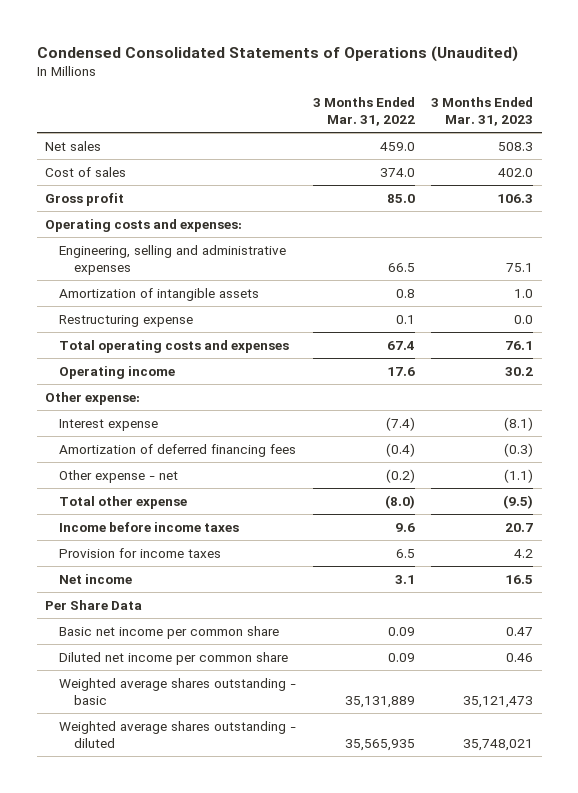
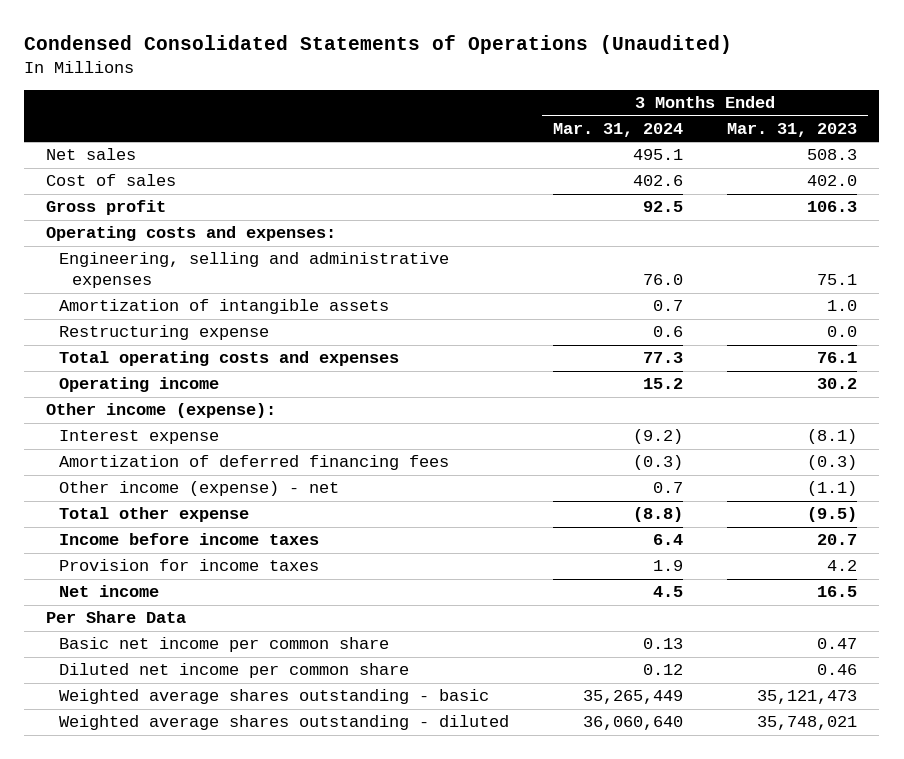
- | 3 Months Ended Mar. 31, 2022 | 3 Months Ended Mar. 31, 2023
+ | 3 Months Ended Mar. 31, 2024 | 3 Months Ended Mar. 31, 2023
- Other expense:
+ Other income (expense):
- Other expense - net | (0.2) | (1.1)
+ Other income (expense) - net | 0.7 | (1.1)

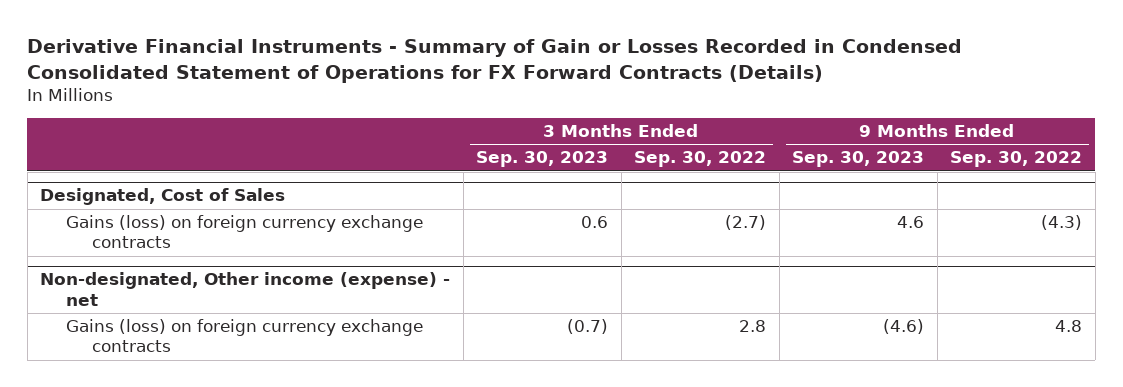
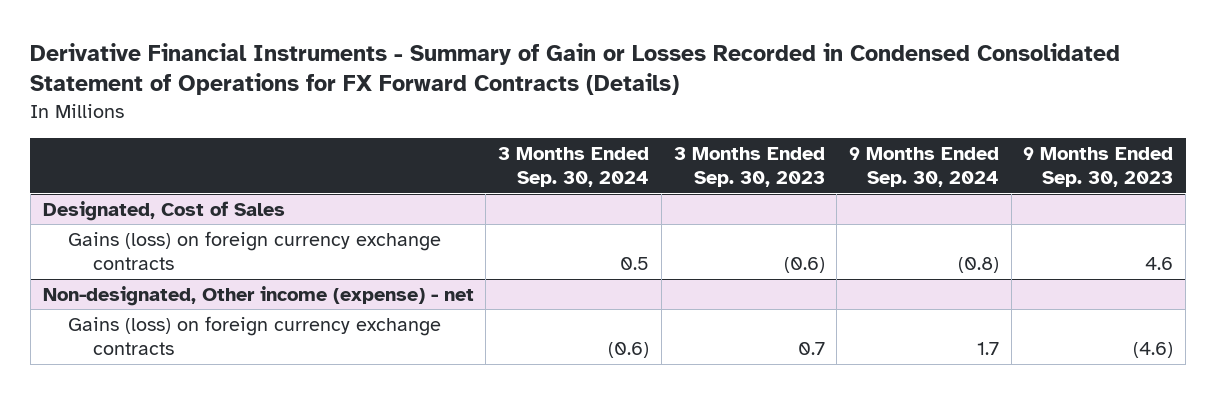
- | 3 Months Ended Sep. 30, 2023 | 3 Months Ended Sep. 30, 2022 | 9 Months Ended Sep. 30, 2023 | 9 Months Ended Sep. 30, 2022
+ | 3 Months Ended Sep. 30, 2024 | 3 Months Ended Sep. 30, 2023 | 9 Months Ended Sep. 30, 2024 | 9 Months Ended Sep. 30, 2023
@ Designated, Cost of Sales
- Gains (loss) on foreign currency exchange contracts | 0.6 | (2.7) | 4.6 | (4.3)
+ Gains (loss) on foreign currency exchange contracts | 0.5 | (0.6) | (0.8) | 4.6
@ Non-designated, Other income (expense) - net
- Gains (loss) on foreign currency exchange contracts | (0.7) | 2.8 | (4.6) | 4.8
+ Gains (loss) on foreign currency exchange contracts | (0.6) | 0.7 | 1.7 | (4.6)

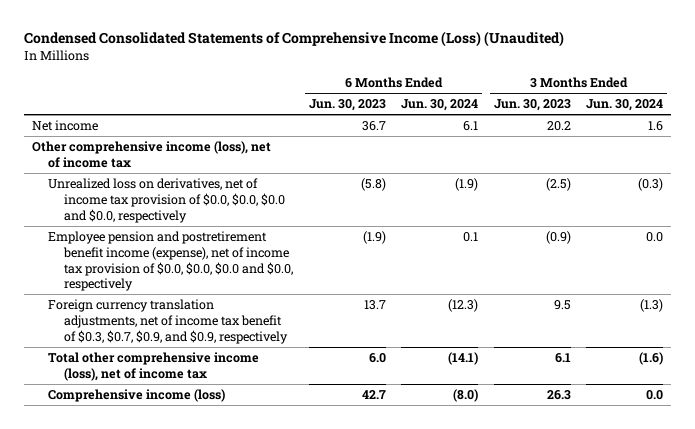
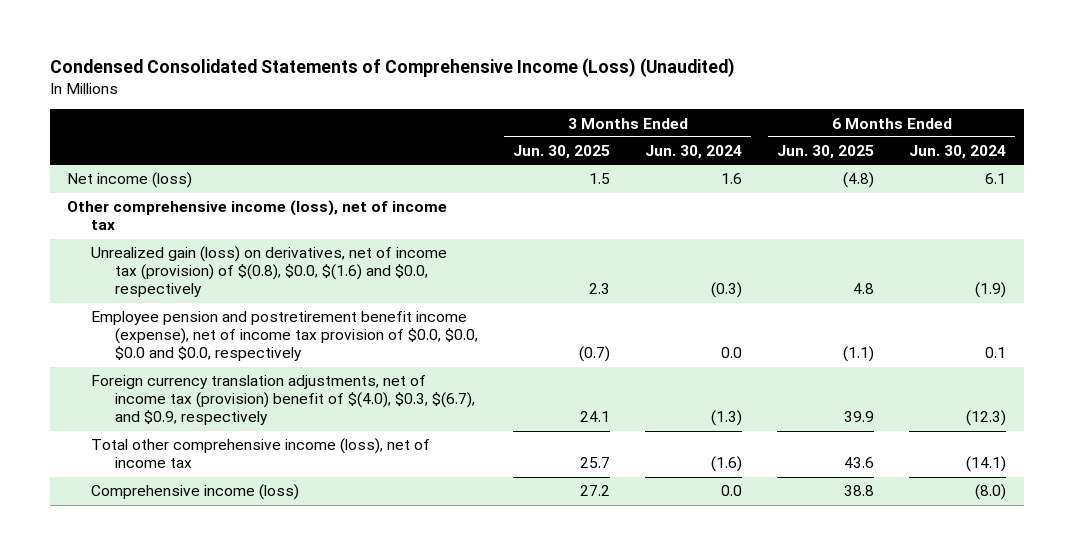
- | 6 Months Ended Jun. 30, 2023 | 6 Months Ended Jun. 30, 2024 | 3 Months Ended Jun. 30, 2023 | 3 Months Ended Jun. 30, 2024
+ | 3 Months Ended Jun. 30, 2025 | 3 Months Ended Jun. 30, 2024 | 6 Months Ended Jun. 30, 2025 | 6 Months Ended Jun. 30, 2024
- Net income | 36.7 | 6.1 | 20.2 | 1.6
+ Net income (loss) | 1.5 | 1.6 | (4.8) | 6.1
- Unrealized loss on derivatives, net of income tax provision of $0.0, $0.0, $0.0 and $0.0, respectively | (5.8) | (1.9) | (2.5) | (0.3)
+ Unrealized gain (loss) on derivatives, net of income tax (provision) of $(0.8), $0.0, $(1.6) and $0.0, respectively | 2.3 | (0.3) | 4.8 | (1.9)
- Foreign currency translation adjustments, net of income tax benefit of $0.3, $0.7, $0.9, and $0.9, respectively | 13.7 | (12.3) | 9.5 | (1.3)
+ Foreign currency translation adjustments, net of income tax (provision) benefit of $(4.0), $0.3, $(6.7), and $0.9, respectively | 24.1 | (1.3) | 39.9 | (12.3)

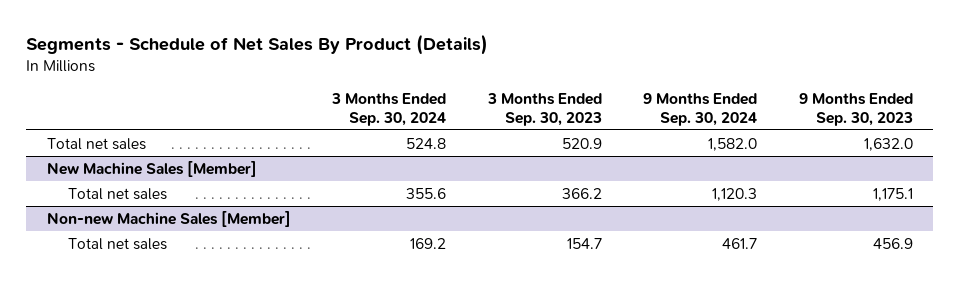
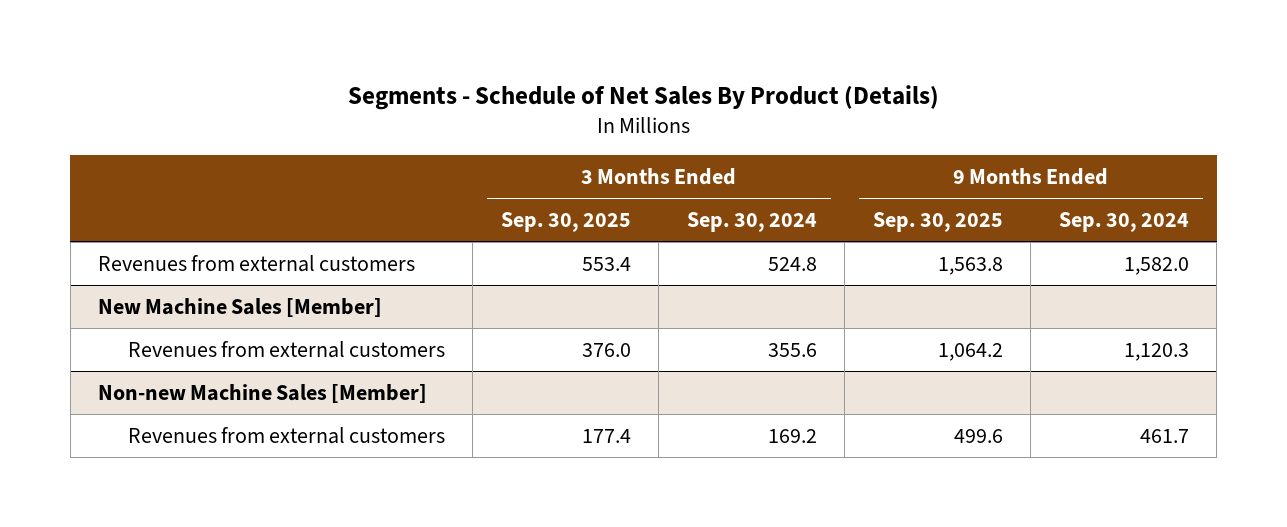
- | 3 Months Ended Sep. 30, 2024 | 3 Months Ended Sep. 30, 2023 | 9 Months Ended Sep. 30, 2024 | 9 Months Ended Sep. 30, 2023
+ | 3 Months Ended Sep. 30, 2025 | 3 Months Ended Sep. 30, 2024 | 9 Months Ended Sep. 30, 2025 | 9 Months Ended Sep. 30, 2024
- Total net sales | 524.8 | 520.9 | 1,582.0 | 1,632.0
+ Revenues from external customers | 553.4 | 524.8 | 1,563.8 | 1,582.0
@ New Machine Sales [Member]
- Total net sales | 355.6 | 366.2 | 1,120.3 | 1,175.1
+ Revenues from external customers | 376.0 | 355.6 | 1,064.2 | 1,120.3
@ Non-new Machine Sales [Member]
- Total net sales | 169.2 | 154.7 | 461.7 | 456.9
+ Revenues from external customers | 177.4 | 169.2 | 499.6 | 461.7

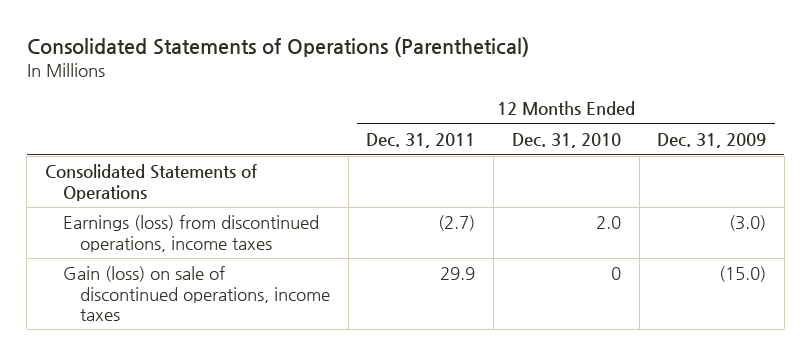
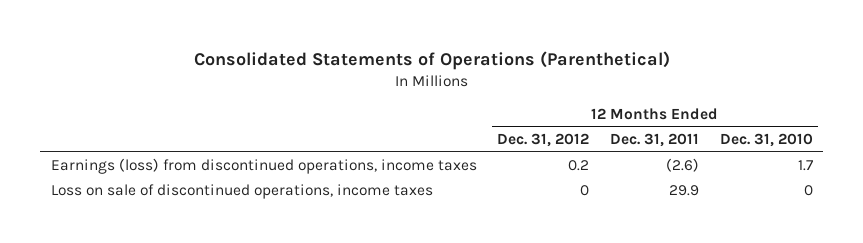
- | 12 Months Ended Dec. 31, 2011 | 12 Months Ended Dec. 31, 2010 | 12 Months Ended Dec. 31, 2009
+ | 12 Months Ended Dec. 31, 2012 | 12 Months Ended Dec. 31, 2011 | 12 Months Ended Dec. 31, 2010
- Consolidated Statements of Operations
- Earnings (loss) from discontinued operations, income taxes | (2.7) | 2.0 | (3.0)
- Gain (loss) on sale of discontinued operations, income taxes | 29.9 | 0 | (15.0)
+ Earnings (loss) from discontinued operations, income taxes | 0.2 | (2.6) | 1.7
+ Loss on sale of discontinued operations, income taxes | 0 | 29.9 | 0

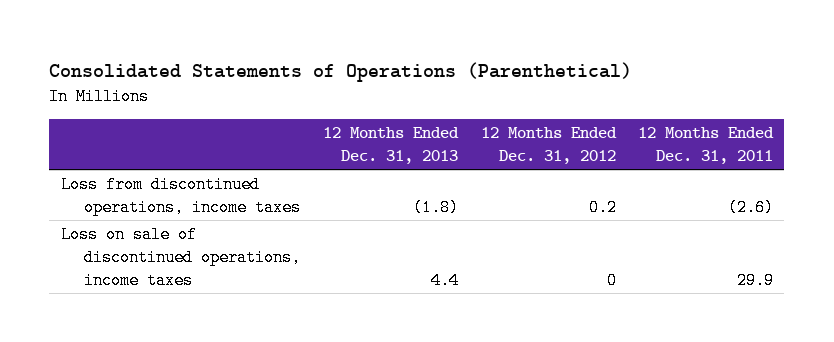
- | 12 Months Ended Dec. 31, 2012 | 12 Months Ended Dec. 31, 2011 | 12 Months Ended Dec. 31, 2010
+ | 12 Months Ended Dec. 31, 2013 | 12 Months Ended Dec. 31, 2012 | 12 Months Ended Dec. 31, 2011
- Earnings (loss) from discontinued operations, income taxes | 0.2 | (2.6) | 1.7
+ Loss from discontinued operations, income taxes | (1.8) | 0.2 | (2.6)

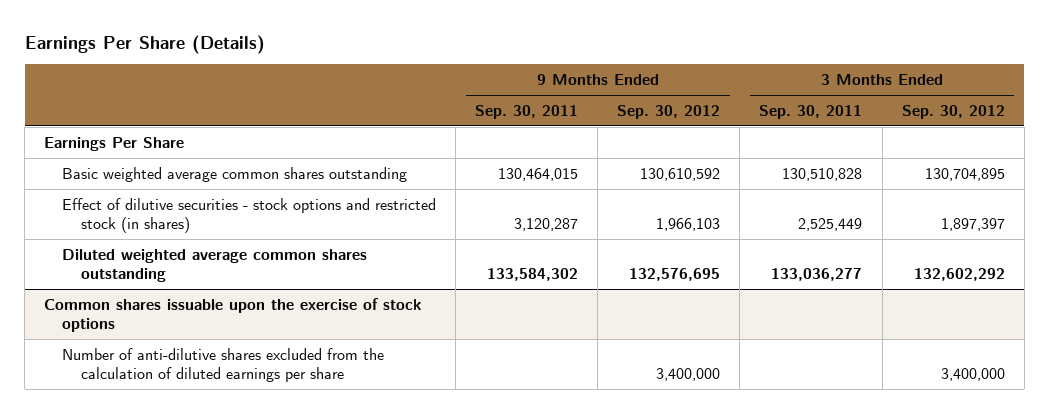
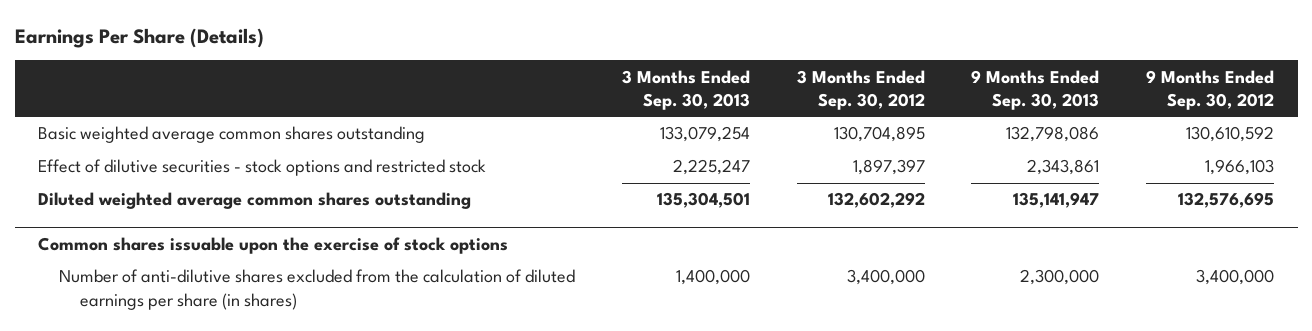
- | 9 Months Ended Sep. 30, 2011 | 9 Months Ended Sep. 30, 2012 | 3 Months Ended Sep. 30, 2011 | 3 Months Ended Sep. 30, 2012
+ | 3 Months Ended Sep. 30, 2013 | 3 Months Ended Sep. 30, 2012 | 9 Months Ended Sep. 30, 2013 | 9 Months Ended Sep. 30, 2012
- Earnings Per Share
- Effect of dilutive securities - stock options and restricted stock (in shares) | 3,120,287 | 1,966,103 | 2,525,449 | 1,897,397
+ Effect of dilutive securities - stock options and restricted stock | 2,225,247 | 1,897,397 | 2,343,861 | 1,966,103
@ Common shares issuable upon the exercise of stock options
- Number of anti-dilutive shares excluded from the calculation of diluted earnings per share | | 3,400,000 | | 3,400,000
+ Number of anti-dilutive shares excluded from the calculation of diluted earnings per share (in shares) | 1,400,000 | 3,400,000 | 2,300,000 | 3,400,000

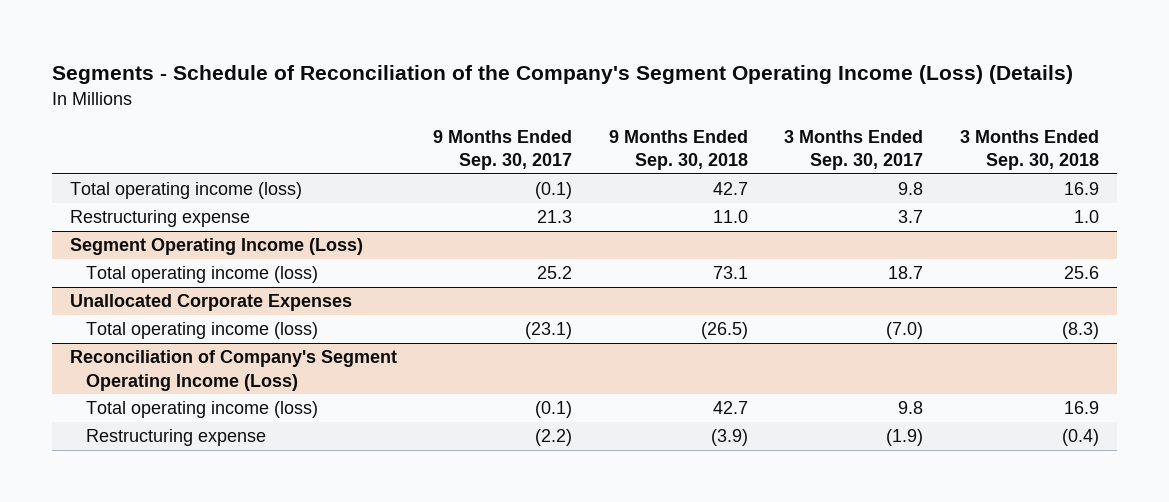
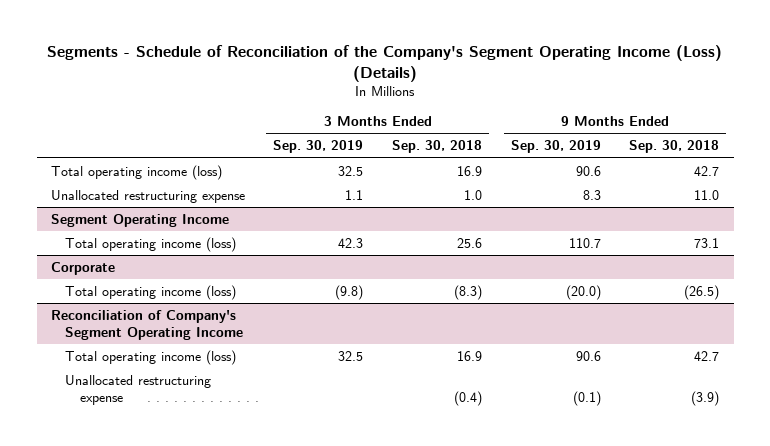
- | 9 Months Ended Sep. 30, 2017 | 9 Months Ended Sep. 30, 2018 | 3 Months Ended Sep. 30, 2017 | 3 Months Ended Sep. 30, 2018
+ | 3 Months Ended Sep. 30, 2019 | 3 Months Ended Sep. 30, 2018 | 9 Months Ended Sep. 30, 2019 | 9 Months Ended Sep. 30, 2018
- Restructuring expense | 21.3 | 11.0 | 3.7 | 1.0
- Segment Operating Income (Loss)
+ Unallocated restructuring expense | 1.1 | 1.0 | 8.3 | 11.0
+ Segment Operating Income
- Unallocated Corporate Expenses
+ Corporate
- Reconciliation of Company's Segment Operating Income (Loss)
+ Reconciliation of Company's Segment Operating Income
- Restructuring expense | (2.2) | (3.9) | (1.9) | (0.4)
+ Unallocated restructuring expense | | (0.4) | (0.1) | (3.9)

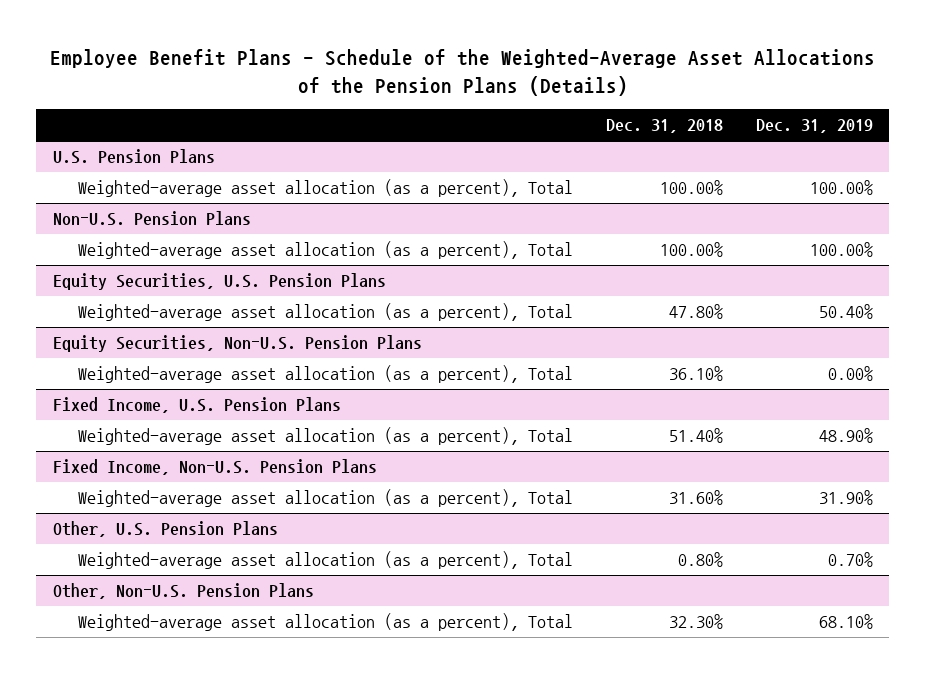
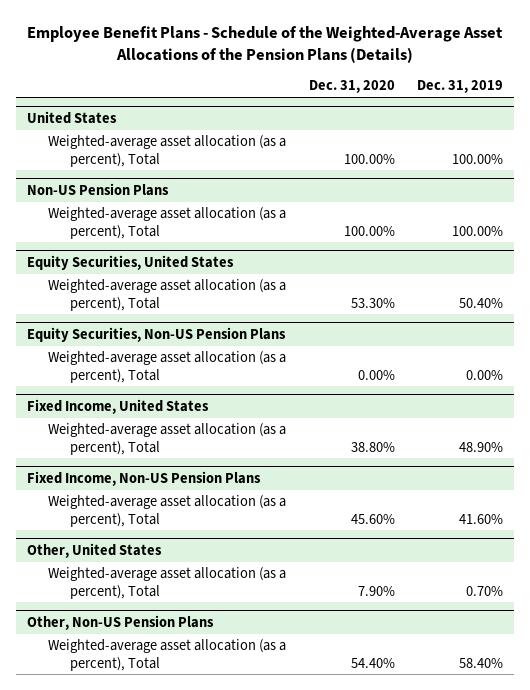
- | Dec. 31, 2018 | Dec. 31, 2019
+ | Dec. 31, 2020 | Dec. 31, 2019
- U.S. Pension Plans
+ United States
- Non-U.S. Pension Plans
+ Non-US Pension Plans
- Equity Securities, U.S. Pension Plans
+ Equity Securities, United States
- Equity Securities, Non-U.S. Pension Plans
+ Equity Securities, Non-US Pension Plans
- Fixed Income, U.S. Pension Plans
+ Fixed Income, United States
- Fixed Income, Non-U.S. Pension Plans
- Weighted-average asset allocation (as a percent), Total | 31.60% | 31.90%
- Other, U.S. Pension Plans
+ Fixed Income, Non-US Pension Plans
+ Weighted-average asset allocation (as a percent), Total | 45.60% | 41.60%
+ Other, United States
- Other, Non-U.S. Pension Plans
- Weighted-average asset allocation (as a percent), Total | 32.30% | 68.10%
+ Other, Non-US Pension Plans
+ Weighted-average asset allocation (as a percent), Total | 54.40% | 58.40%

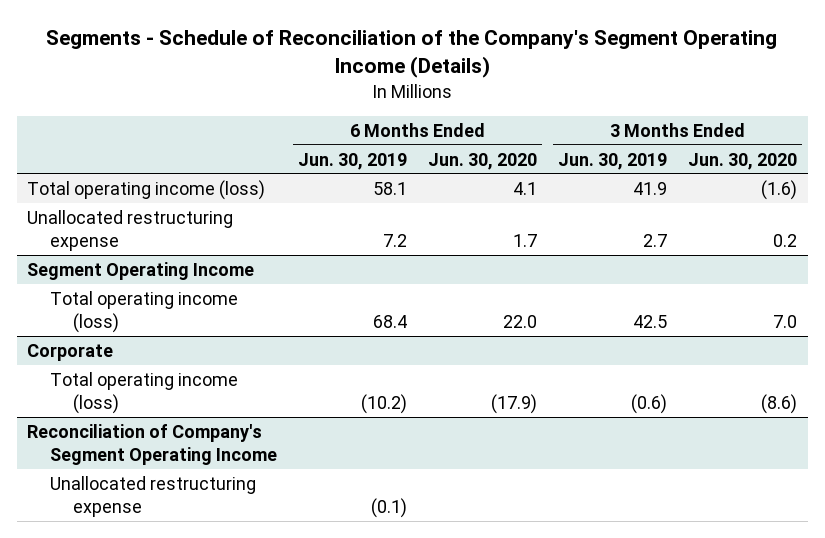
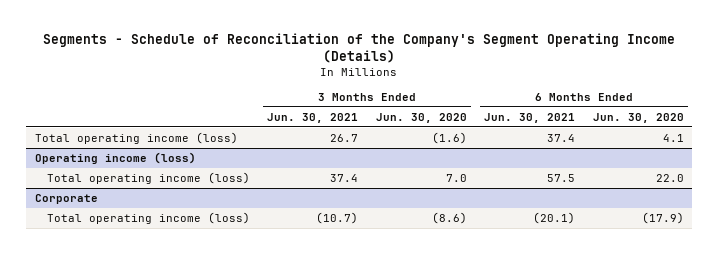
- | 6 Months Ended Jun. 30, 2019 | 6 Months Ended Jun. 30, 2020 | 3 Months Ended Jun. 30, 2019 | 3 Months Ended Jun. 30, 2020
+ | 3 Months Ended Jun. 30, 2021 | 3 Months Ended Jun. 30, 2020 | 6 Months Ended Jun. 30, 2021 | 6 Months Ended Jun. 30, 2020
- Unallocated restructuring expense | 7.2 | 1.7 | 2.7 | 0.2
- Segment Operating Income
+ Operating income (loss)
- Reconciliation of Company's Segment Operating Income
- Unallocated restructuring expense | (0.1) | | |

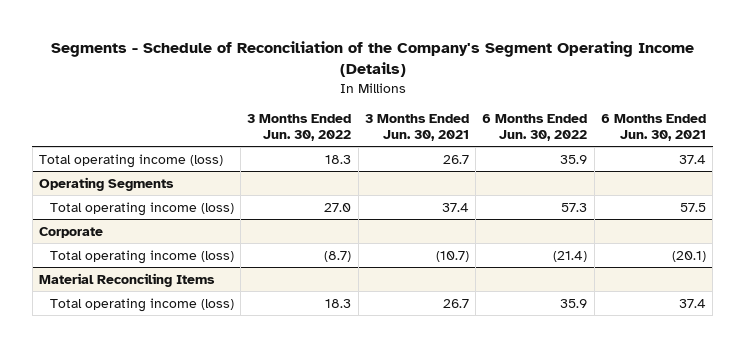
- | 3 Months Ended Jun. 30, 2021 | 3 Months Ended Jun. 30, 2020 | 6 Months Ended Jun. 30, 2021 | 6 Months Ended Jun. 30, 2020
+ | 3 Months Ended Jun. 30, 2022 | 3 Months Ended Jun. 30, 2021 | 6 Months Ended Jun. 30, 2022 | 6 Months Ended Jun. 30, 2021
- Operating income (loss)
+ Operating Segments
+ Material Reconciling Items
+ Total operating income (loss) | 18.3 | 26.7 | 35.9 | 37.4

